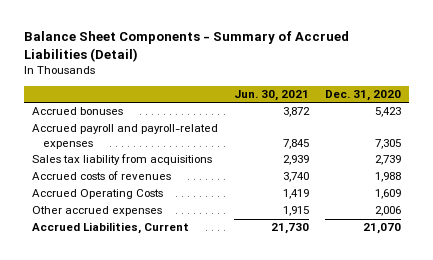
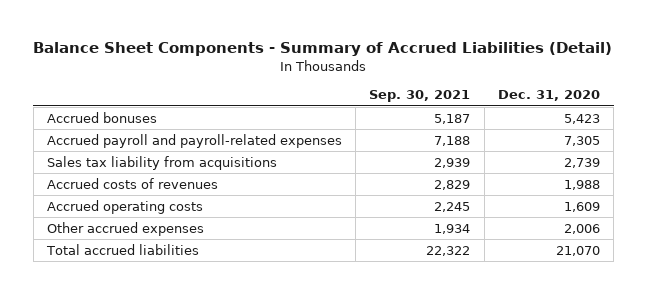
- | Jun. 30, 2021 | Dec. 31, 2020
+ | Sep. 30, 2021 | Dec. 31, 2020
- Accrued Operating Costs | 1,419 | 1,609
+ Accrued operating costs | 2,245 | 1,609
- Accrued Liabilities, Current | 21,730 | 21,070
+ Total accrued liabilities | 22,322 | 21,070

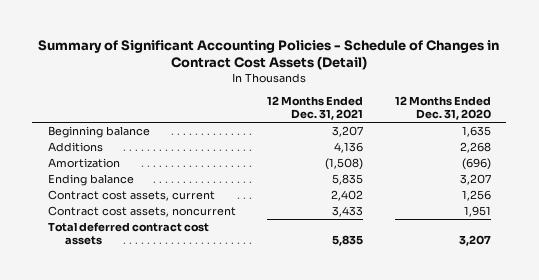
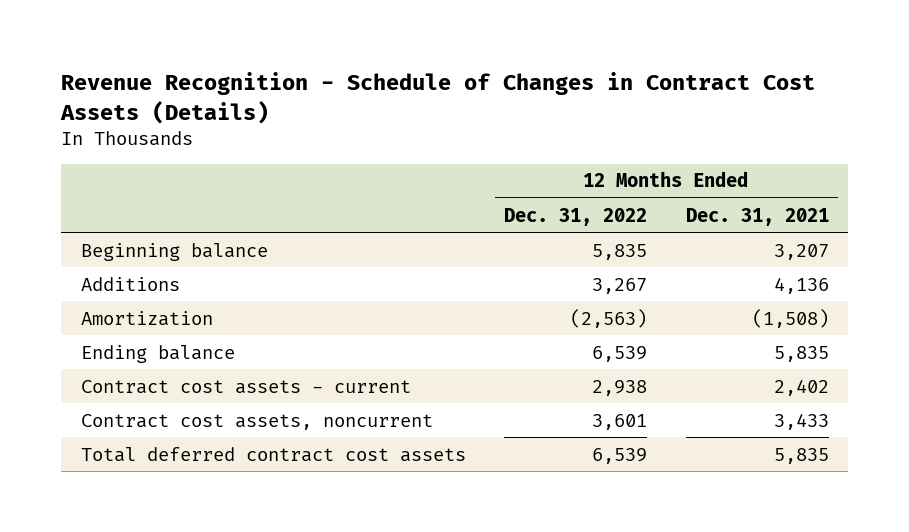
- Summary of Significant Accounting Policies - Schedule of Changes in Contract Cost Assets (Detail)
+ Revenue Recognition - Schedule of Changes in Contract Cost Assets (Details)
- | 12 Months Ended Dec. 31, 2021 | 12 Months Ended Dec. 31, 2020
+ | 12 Months Ended Dec. 31, 2022 | 12 Months Ended Dec. 31, 2021
- Contract cost assets, current | 2,402 | 1,256
+ Contract cost assets - current | 2,938 | 2,402

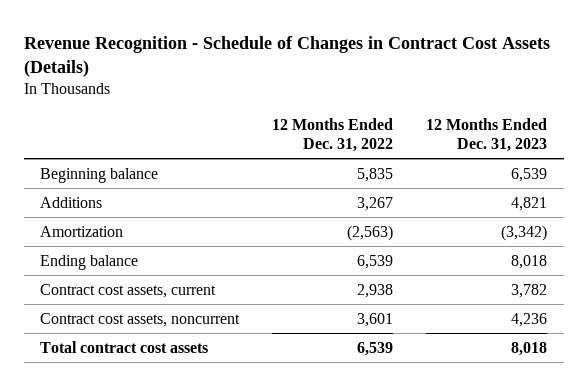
- | 12 Months Ended Dec. 31, 2022 | 12 Months Ended Dec. 31, 2021
+ | 12 Months Ended Dec. 31, 2022 | 12 Months Ended Dec. 31, 2023
- Contract cost assets - current | 2,938 | 2,402
+ Contract cost assets, current | 2,938 | 3,782
- Total deferred contract cost assets | 6,539 | 5,835
+ Total contract cost assets | 6,539 | 8,018

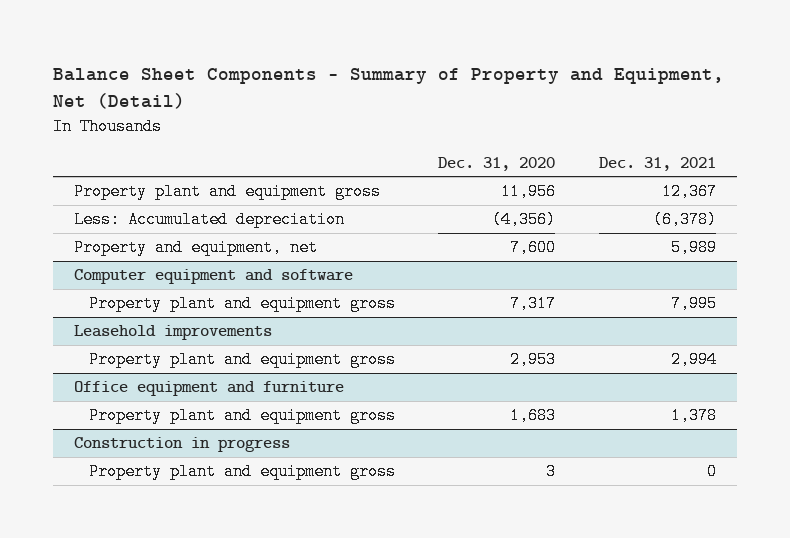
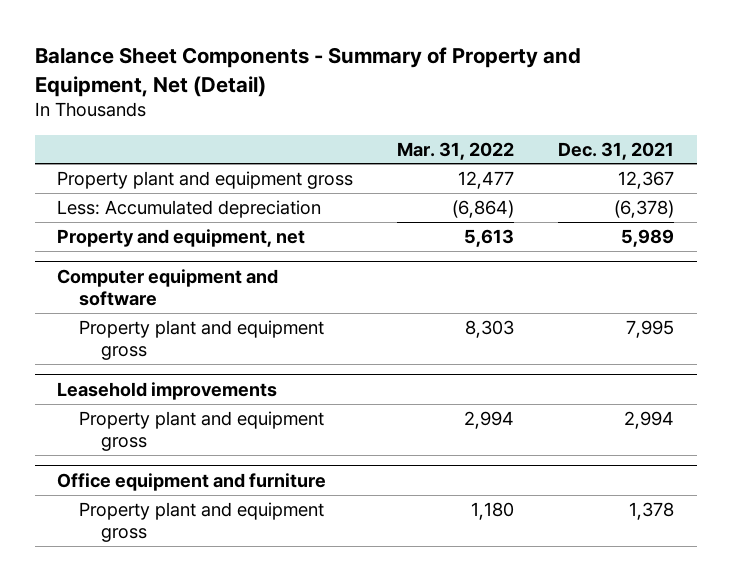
- | Dec. 31, 2020 | Dec. 31, 2021
+ | Mar. 31, 2022 | Dec. 31, 2021
- Construction in progress
- Property plant and equipment gross | 3 | 0

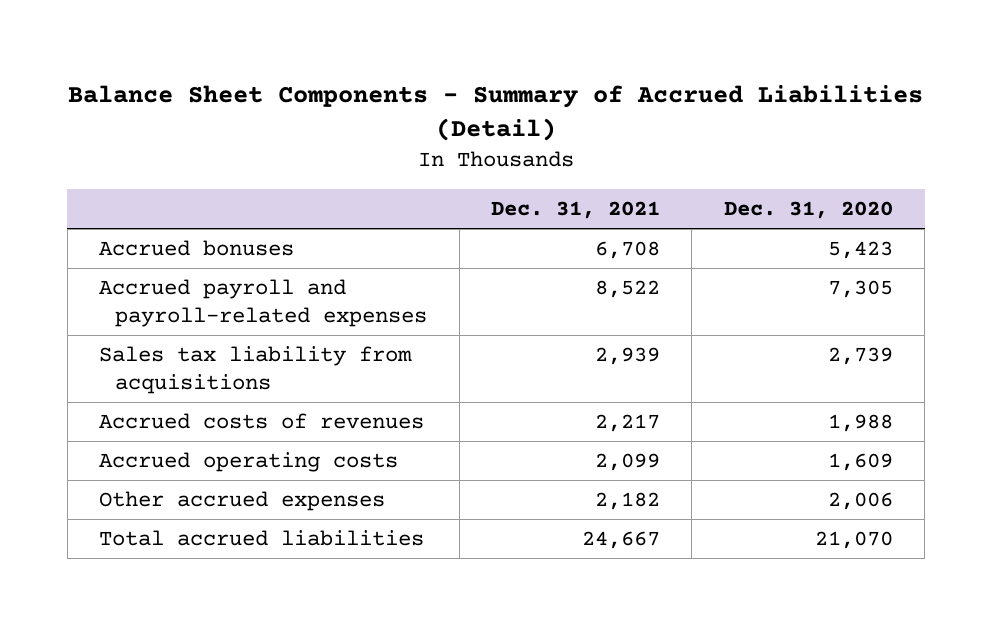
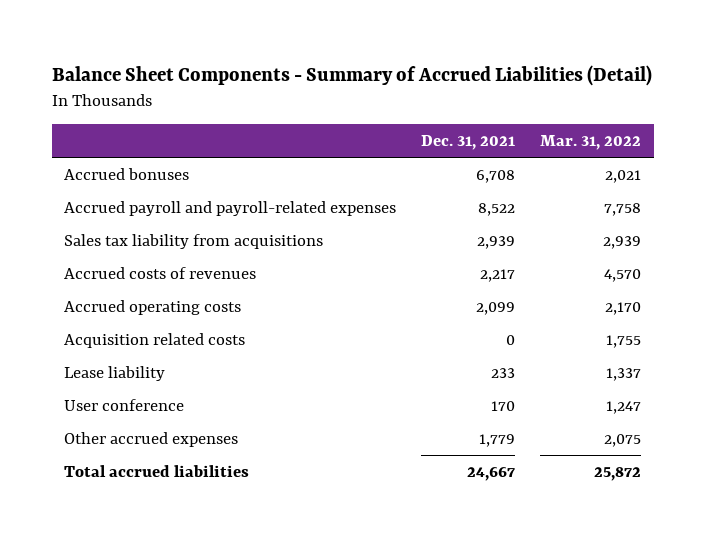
- | Dec. 31, 2021 | Dec. 31, 2020
+ | Dec. 31, 2021 | Mar. 31, 2022
- Other accrued expenses | 2,182 | 2,006
+ Acquisition related costs | 0 | 1,755
+ Lease liability | 233 | 1,337
+ User conference | 170 | 1,247
+ Other accrued expenses | 1,779 | 2,075

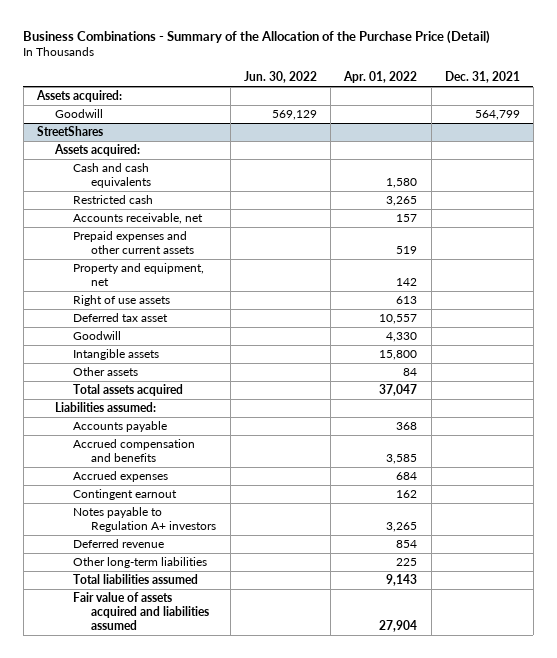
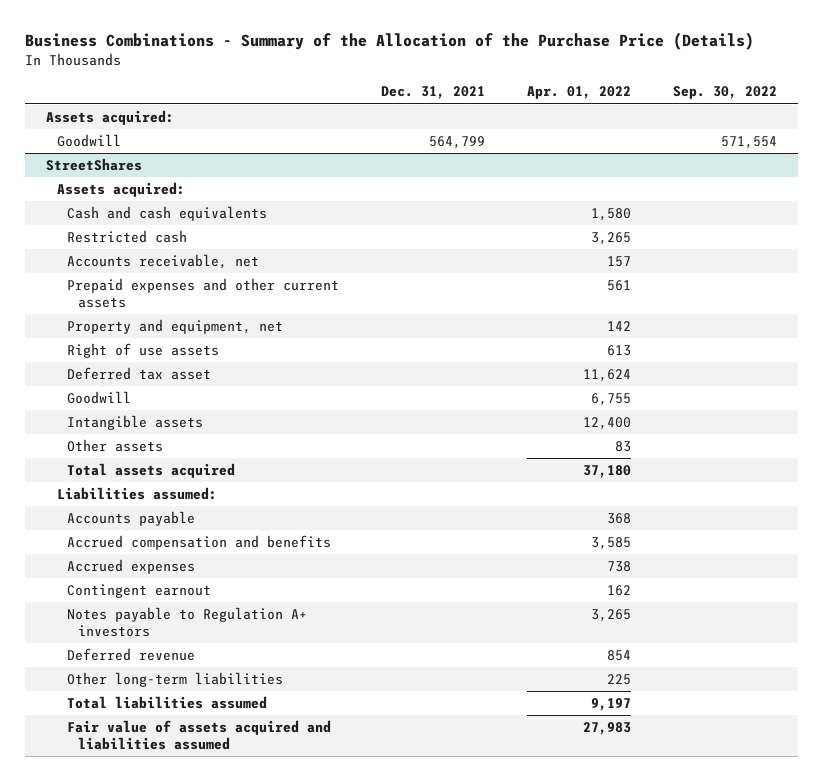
- Business Combinations - Summary of the Allocation of the Purchase Price (Detail)
+ Business Combinations - Summary of the Allocation of the Purchase Price (Details)
- | Jun. 30, 2022 | Apr. 01, 2022 | Dec. 31, 2021
+ | Dec. 31, 2021 | Apr. 01, 2022 | Sep. 30, 2022
@ StreetShares
- Prepaid expenses and other current assets | | 519 |
+ Prepaid expenses and other current assets | | 561 |
- Deferred tax asset | | 10,557 |
- Goodwill | | 4,330 |
- Intangible assets | | 15,800 |
- Other assets | | 84 |
- Total assets acquired | | 37,047 |
+ Deferred tax asset | | 11,624 |
+ Goodwill | | 6,755 |
+ Intangible assets | | 12,400 |
+ Other assets | | 83 |
+ Total assets acquired | | 37,180 |
- Accrued expenses | | 684 |
+ Accrued expenses | | 738 |
- Total liabilities assumed | | 9,143 |
- Fair value of assets acquired and liabilities assumed | | 27,904 |
+ Total liabilities assumed | | 9,197 |
+ Fair value of assets acquired and liabilities assumed | | 27,983 |

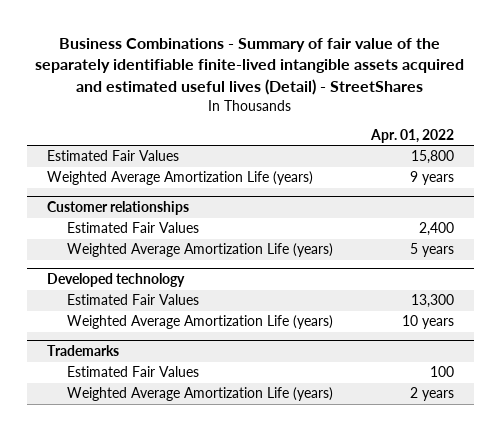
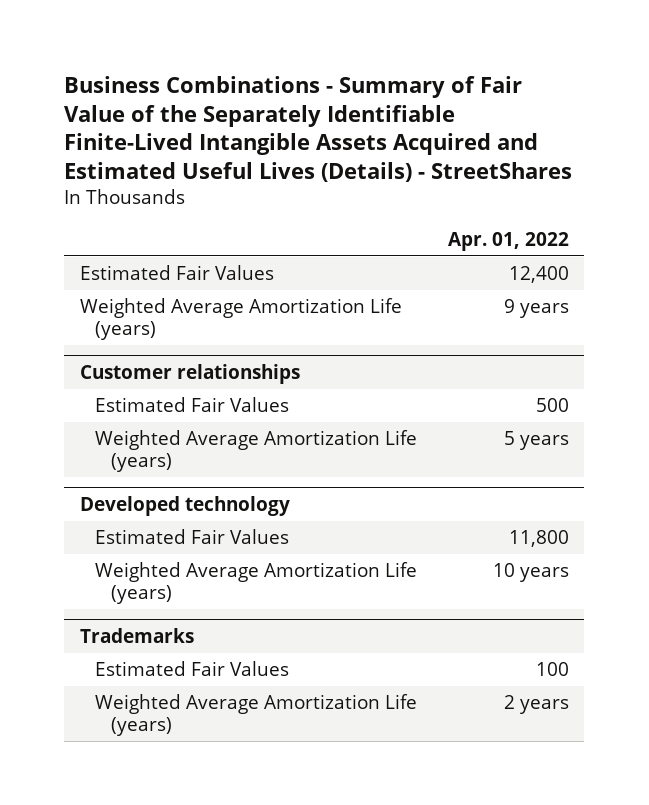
- Business Combinations - Summary of fair value of the separately identifiable finite-lived intangible assets acquired and estimated useful lives (Detail) - StreetShares
+ Business Combinations - Summary of Fair Value of the Separately Identifiable Finite-Lived Intangible Assets Acquired and Estimated Useful Lives (Details) - StreetShares
- Estimated Fair Values | 15,800
+ Estimated Fair Values | 12,400
@ Customer relationships
- Estimated Fair Values | 2,400
+ Estimated Fair Values | 500
@ Developed technology
- Estimated Fair Values | 13,300
+ Estimated Fair Values | 11,800

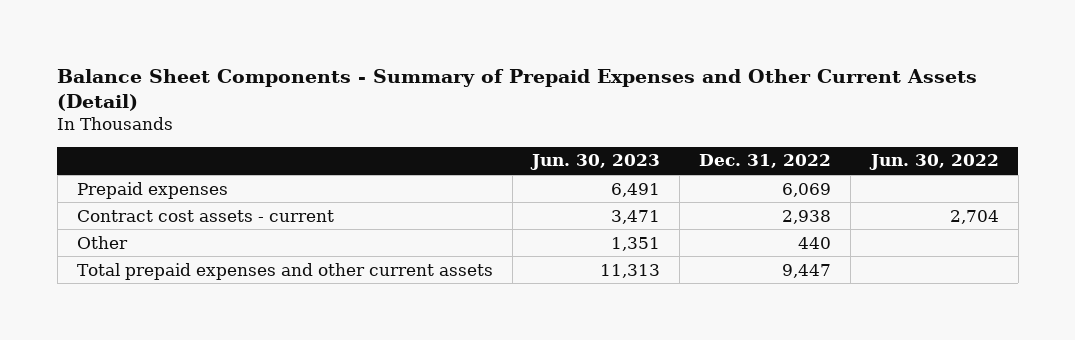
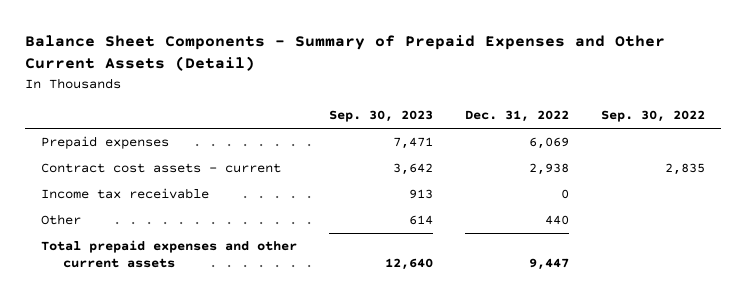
- | Jun. 30, 2023 | Dec. 31, 2022 | Jun. 30, 2022
+ | Sep. 30, 2023 | Dec. 31, 2022 | Sep. 30, 2022
+ Income tax receivable | 913 | 0 |

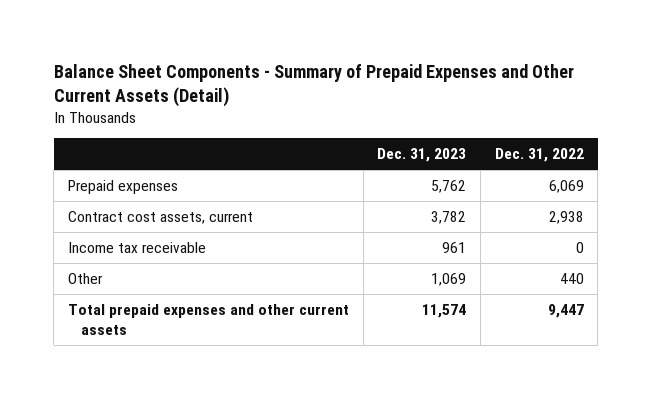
- | Sep. 30, 2023 | Dec. 31, 2022 | Sep. 30, 2022
+ | Dec. 31, 2023 | Dec. 31, 2022
- Contract cost assets - current | 3,642 | 2,938 | 2,835
+ Contract cost assets, current | 3,782 | 2,938

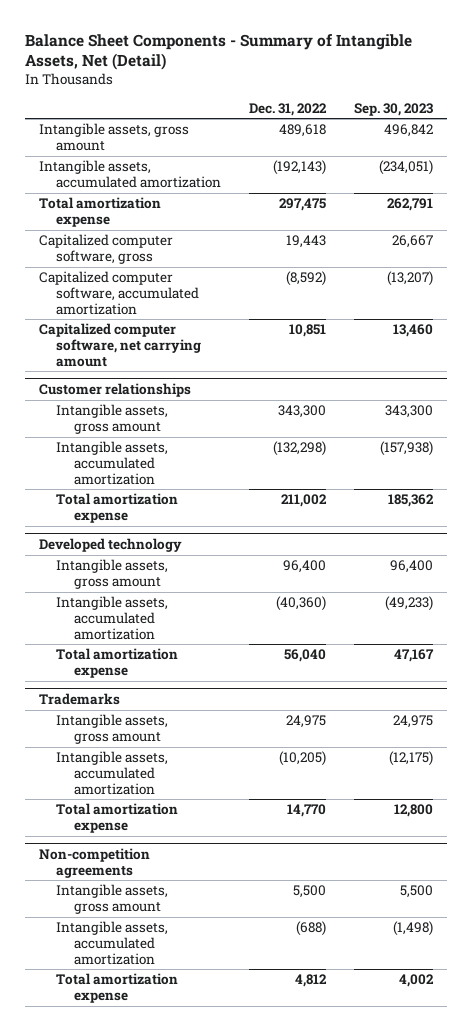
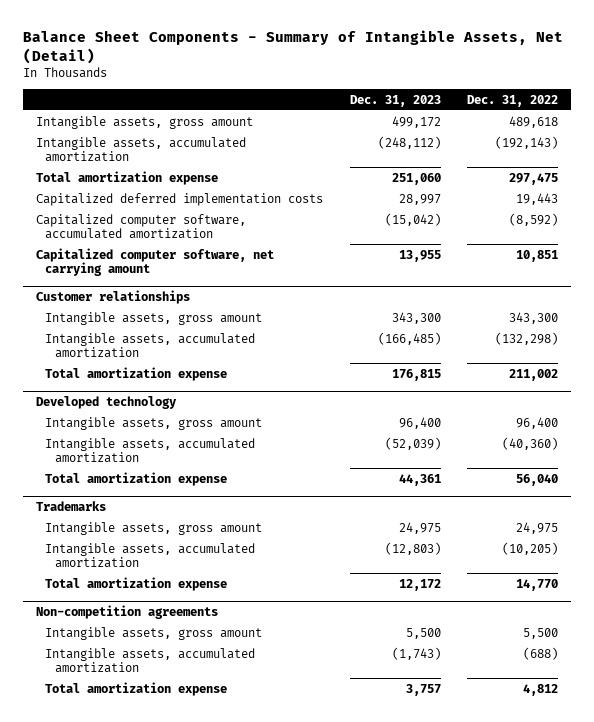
- | Dec. 31, 2022 | Sep. 30, 2023
+ | Dec. 31, 2023 | Dec. 31, 2022
- Capitalized computer software, gross | 19,443 | 26,667
+ Capitalized deferred implementation costs | 28,997 | 19,443

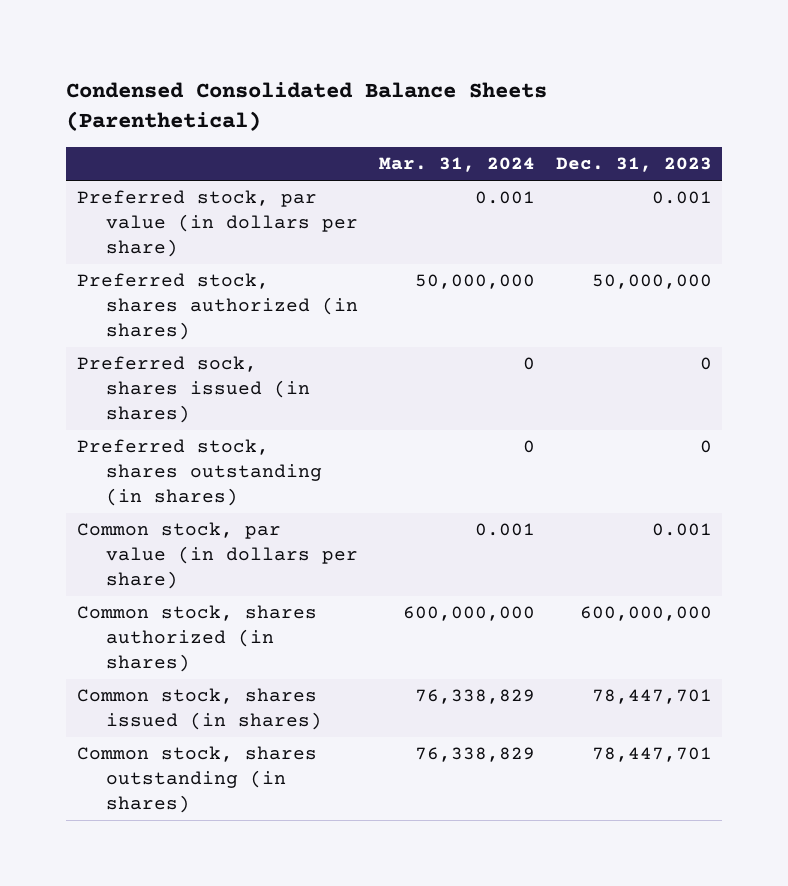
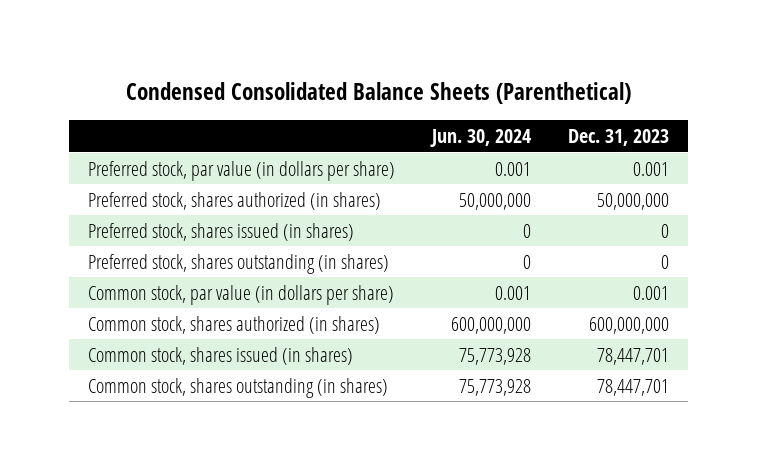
- | Mar. 31, 2024 | Dec. 31, 2023
+ | Jun. 30, 2024 | Dec. 31, 2023
- Preferred sock, shares issued (in shares) | 0 | 0
+ Preferred stock, shares issued (in shares) | 0 | 0

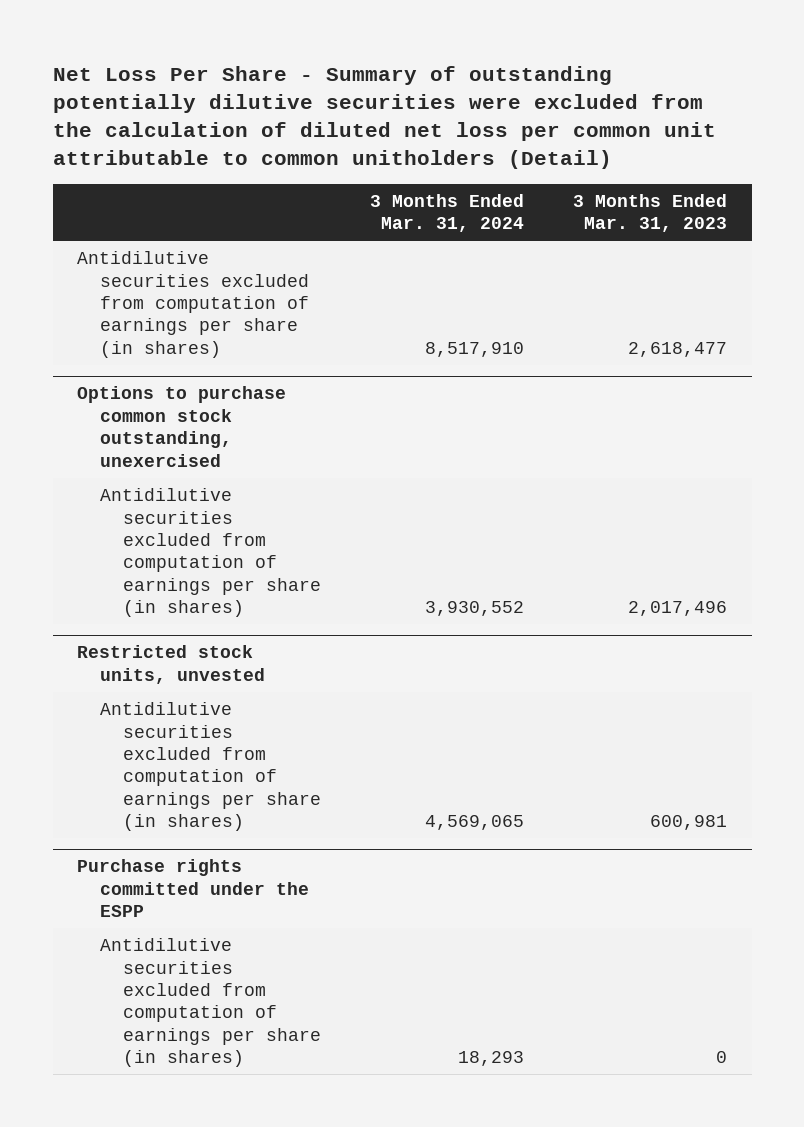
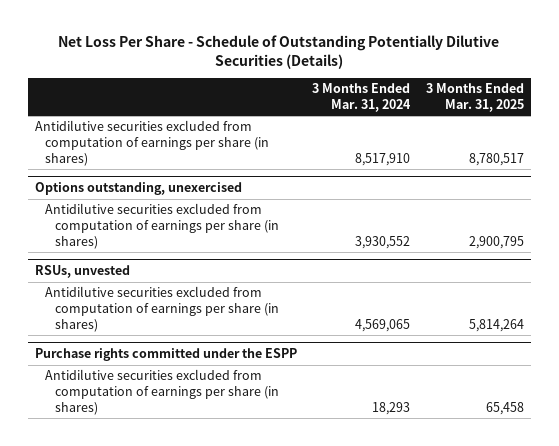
- Net Loss Per Share - Summary of outstanding potentially dilutive securities were excluded from the calculation of diluted net loss per common unit attributable to common unitholders (Detail)
+ Net Loss Per Share - Schedule of Outstanding Potentially Dilutive Securities (Details)
- | 3 Months Ended Mar. 31, 2024 | 3 Months Ended Mar. 31, 2023
+ | 3 Months Ended Mar. 31, 2024 | 3 Months Ended Mar. 31, 2025
- Options to purchase common stock outstanding, unexercised
+ Options outstanding, unexercised
- Restricted stock units, unvested
+ RSUs, unvested

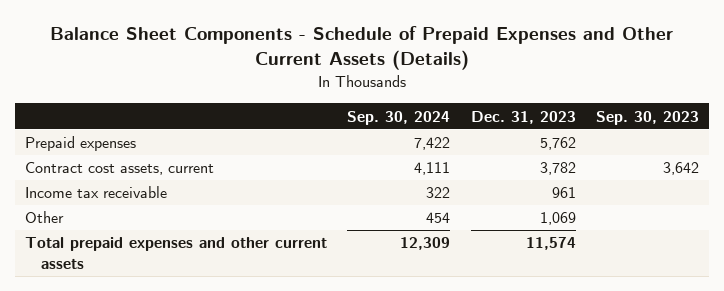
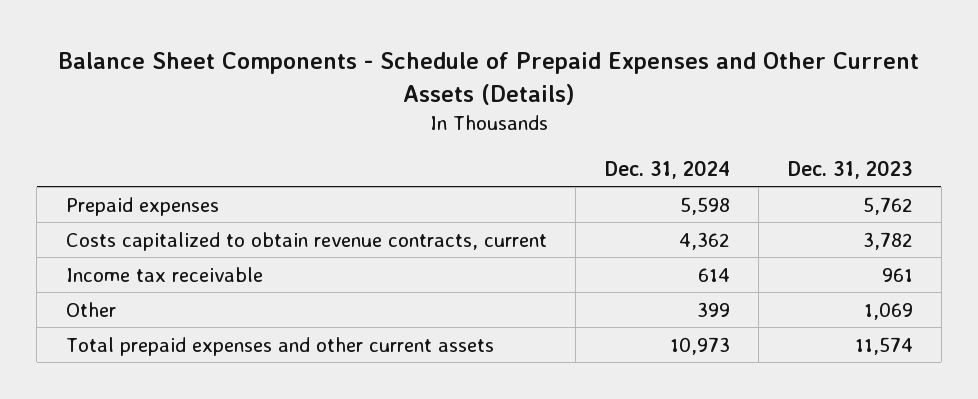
- | Sep. 30, 2024 | Dec. 31, 2023 | Sep. 30, 2023
+ | Dec. 31, 2024 | Dec. 31, 2023
- Contract cost assets, current | 4,111 | 3,782 | 3,642
+ Costs capitalized to obtain revenue contracts, current | 4,362 | 3,782

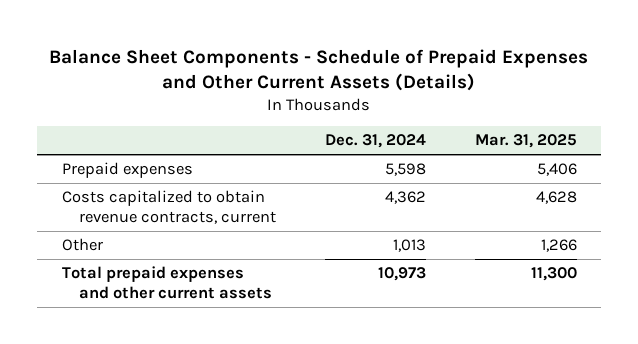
- | Dec. 31, 2024 | Dec. 31, 2023
+ | Dec. 31, 2024 | Mar. 31, 2025
- Income tax receivable | 614 | 961
- Other | 399 | 1,069
+ Other | 1,013 | 1,266

